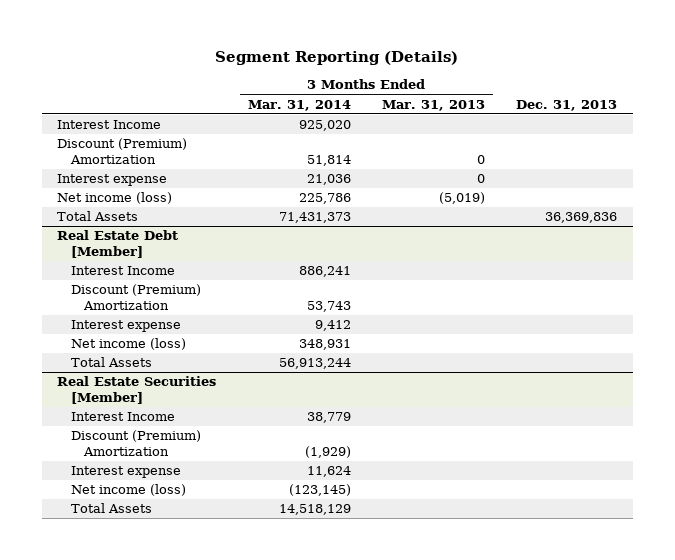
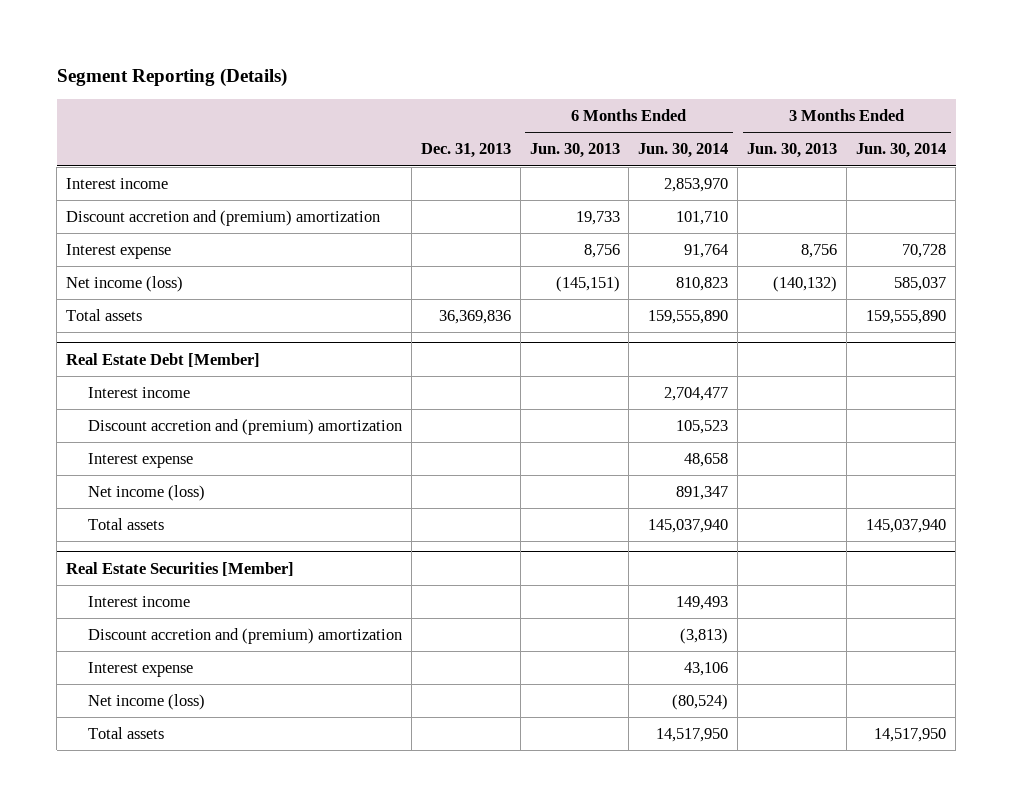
- | 3 Months Ended Mar. 31, 2014 | 3 Months Ended Mar. 31, 2013 | Dec. 31, 2013
+ | Dec. 31, 2013 | 6 Months Ended Jun. 30, 2013 | 6 Months Ended Jun. 30, 2014 | 3 Months Ended Jun. 30, 2013 | 3 Months Ended Jun. 30, 2014
- Interest Income | 925,020 | |
- Discount (Premium) Amortization | 51,814 | 0 |
+ Interest income | | | 2,853,970 | |
+ Discount accretion and (premium) amortization | | 19,733 | 101,710 | |
- Total Assets | 71,431,373 | | 36,369,836
+ Total assets | 36,369,836 | | 159,555,890 | | 159,555,890
@ Real Estate Debt [Member]
- Interest Income | 886,241 | |
- Discount (Premium) Amortization | 53,743 | |
+ Interest income | | | 2,704,477 | |
+ Discount accretion and (premium) amortization | | | 105,523 | |
- Total Assets | 56,913,244 | |
+ Total assets | | | 145,037,940 | | 145,037,940
@ Real Estate Securities [Member]
- Interest Income | 38,779 | |
- Discount (Premium) Amortization | (1,929) | |
+ Interest income | | | 149,493 | |
+ Discount accretion and (premium) amortization | | | (3,813) | |
- Total Assets | 14,518,129 | |
+ Total assets | | | 14,517,950 | | 14,517,950

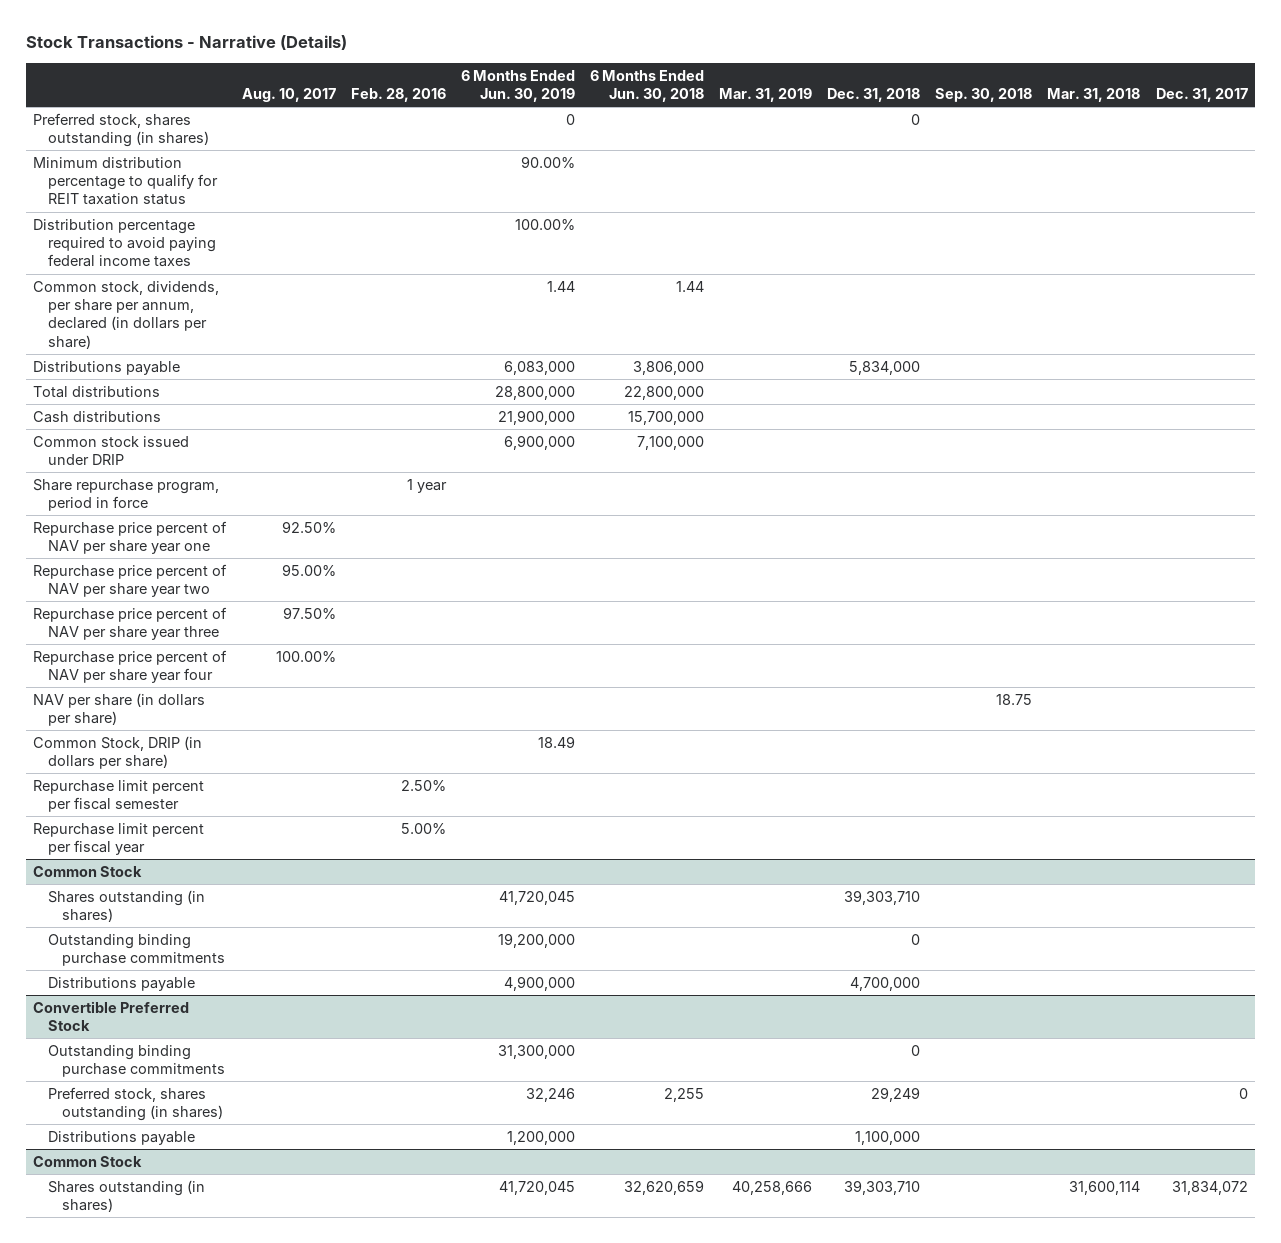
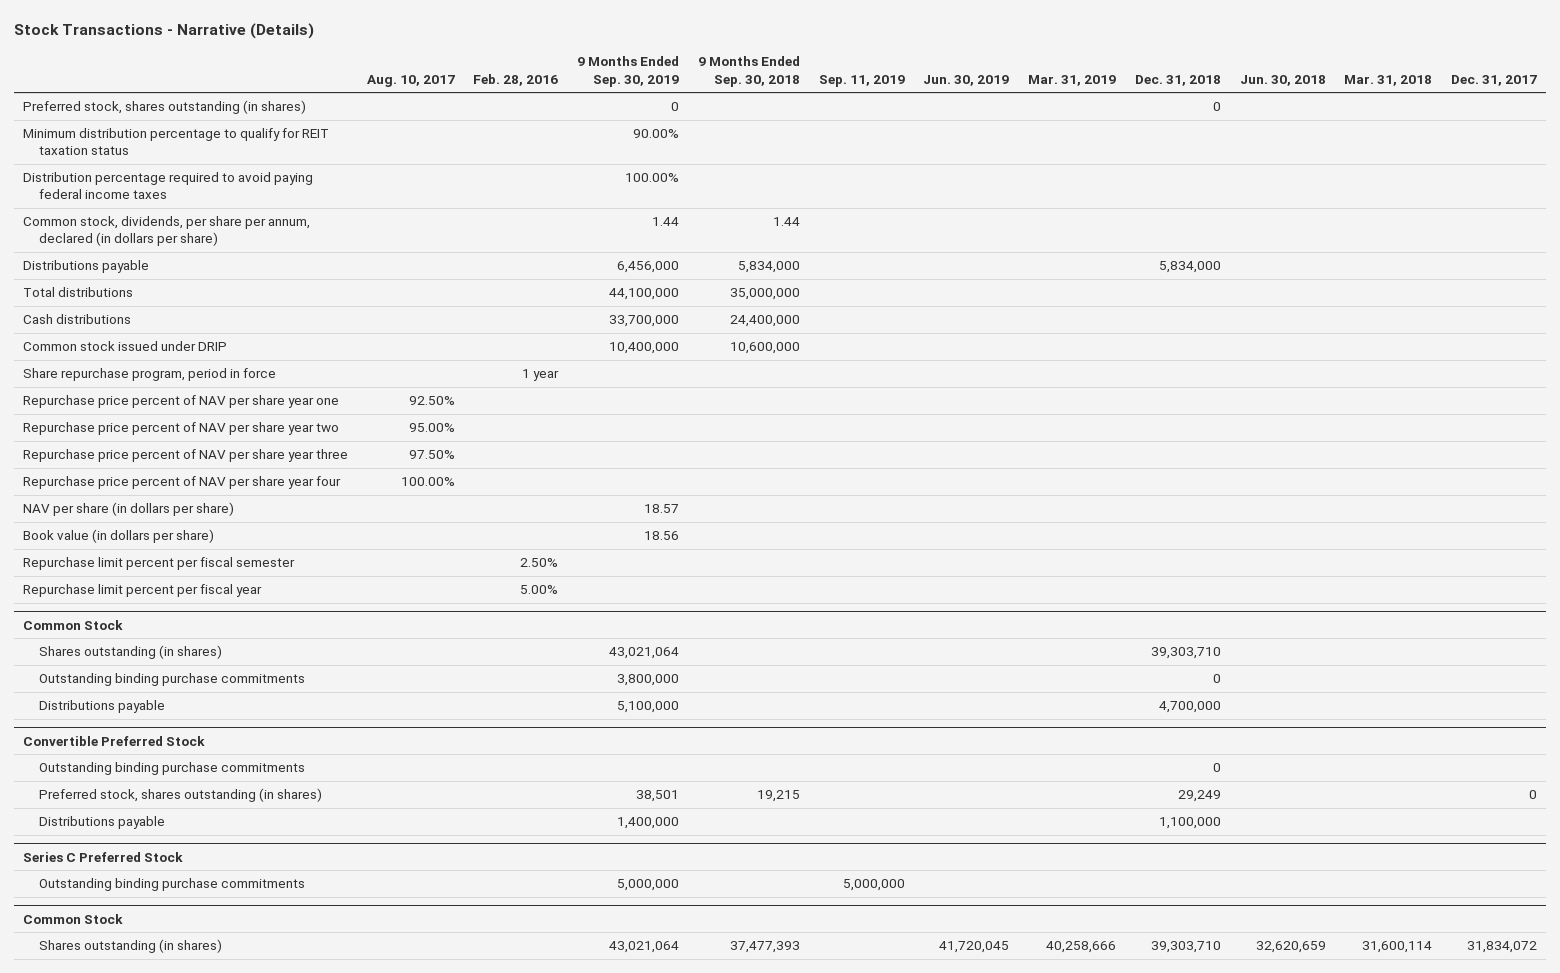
- | Aug. 10, 2017 | Feb. 28, 2016 | 6 Months Ended Jun. 30, 2019 | 6 Months Ended Jun. 30, 2018 | Mar. 31, 2019 | Dec. 31, 2018 | Sep. 30, 2018 | Mar. 31, 2018 | Dec. 31, 2017
+ | Aug. 10, 2017 | Feb. 28, 2016 | 9 Months Ended Sep. 30, 2019 | 9 Months Ended Sep. 30, 2018 | Sep. 11, 2019 | Jun. 30, 2019 | Mar. 31, 2019 | Dec. 31, 2018 | Jun. 30, 2018 | Mar. 31, 2018 | Dec. 31, 2017
- Common Stock, DRIP (in dollars per share) | | | 18.49 | | | | | |
+ Book value (in dollars per share) | | | 18.56 | | | | | | | |
+ Series C Preferred Stock
+ Outstanding binding purchase commitments | | | 5,000,000 | | 5,000,000 | | | | | |

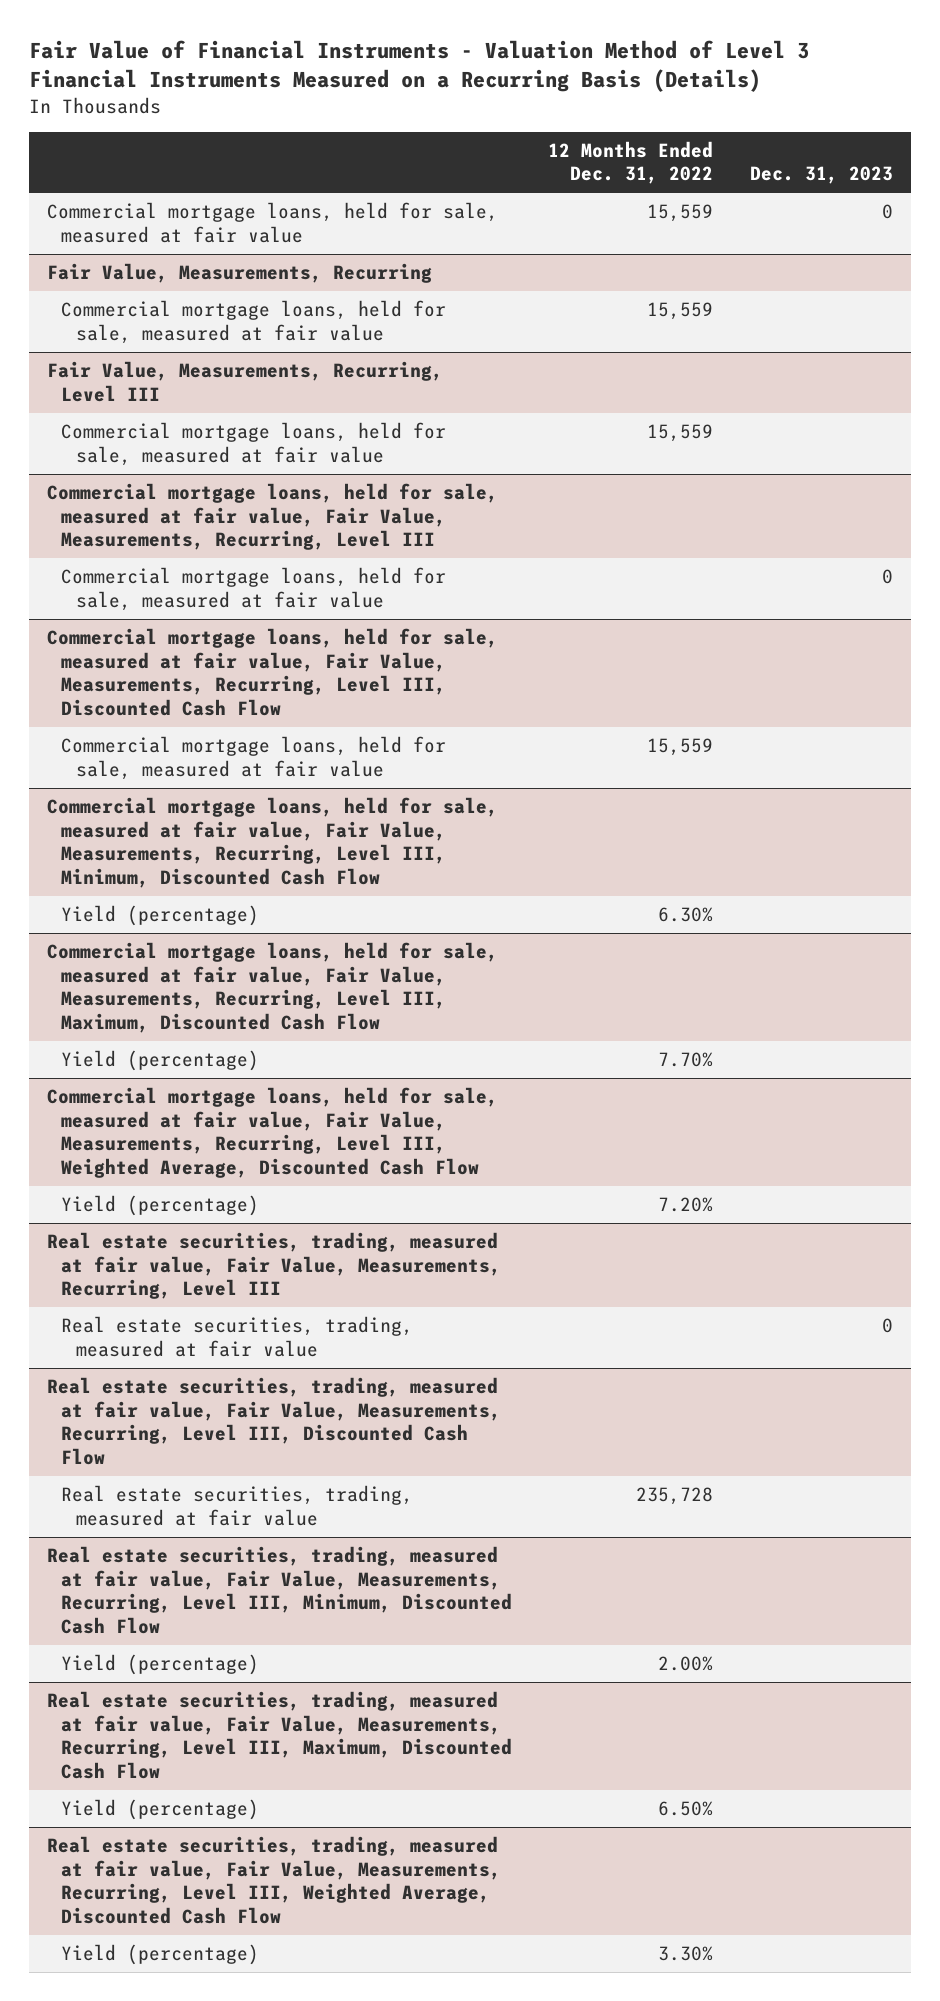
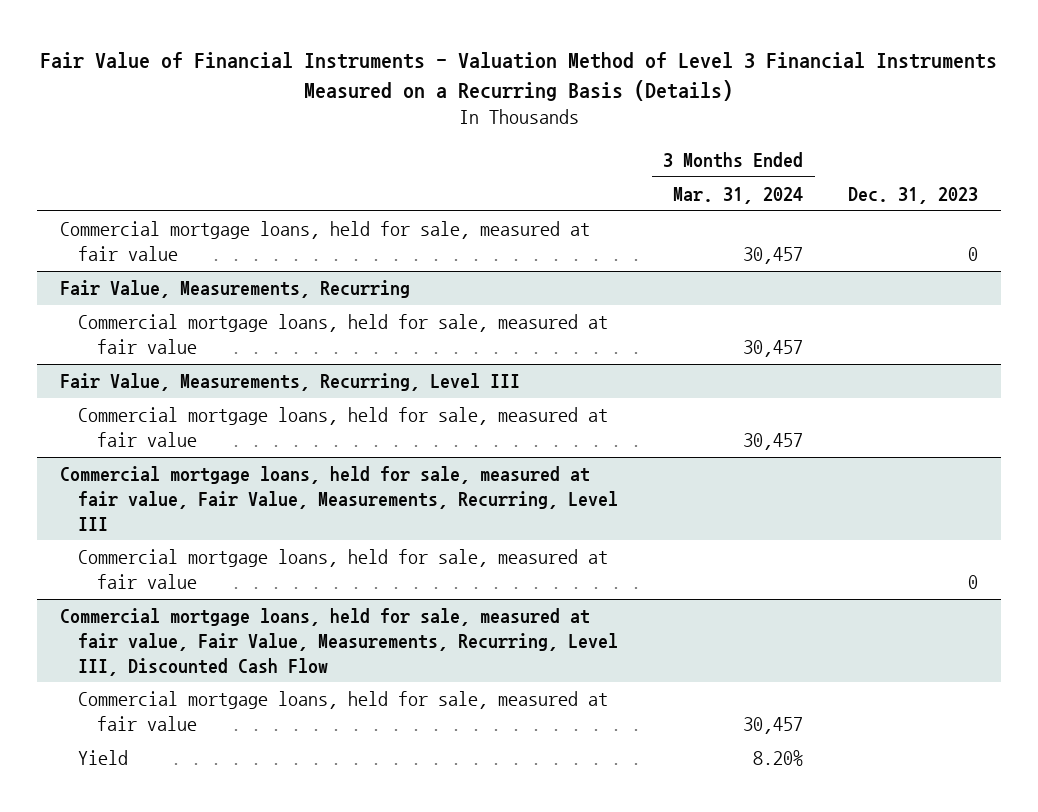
- | 12 Months Ended Dec. 31, 2022 | Dec. 31, 2023
+ | 3 Months Ended Mar. 31, 2024 | Dec. 31, 2023
- Commercial mortgage loans, held for sale, measured at fair value, Fair Value, Measurements, Recurring, Level III, Minimum, Discounted Cash Flow
- Yield (percentage) | 6.30% |
- Commercial mortgage loans, held for sale, measured at fair value, Fair Value, Measurements, Recurring, Level III, Maximum, Discounted Cash Flow
- Yield (percentage) | 7.70% |
- Commercial mortgage loans, held for sale, measured at fair value, Fair Value, Measurements, Recurring, Level III, Weighted Average, Discounted Cash Flow
- Yield (percentage) | 7.20% |
- Real estate securities, trading, measured at fair value, Fair Value, Measurements, Recurring, Level III
- Real estate securities, trading, measured at fair value | | 0
- Real estate securities, trading, measured at fair value, Fair Value, Measurements, Recurring, Level III, Discounted Cash Flow
- Real estate securities, trading, measured at fair value | 235,728 |
- Real estate securities, trading, measured at fair value, Fair Value, Measurements, Recurring, Level III, Minimum, Discounted Cash Flow
- Yield (percentage) | 2.00% |
- Real estate securities, trading, measured at fair value, Fair Value, Measurements, Recurring, Level III, Maximum, Discounted Cash Flow
- Yield (percentage) | 6.50% |
- Real estate securities, trading, measured at fair value, Fair Value, Measurements, Recurring, Level III, Weighted Average, Discounted Cash Flow
- Yield (percentage) | 3.30% |
@ Commercial mortgage loans, held for sale, measured at fair value, Fair Value, Measurements, Recurring, Level III, Discounted Cash Flow
+ Yield | 8.20% |

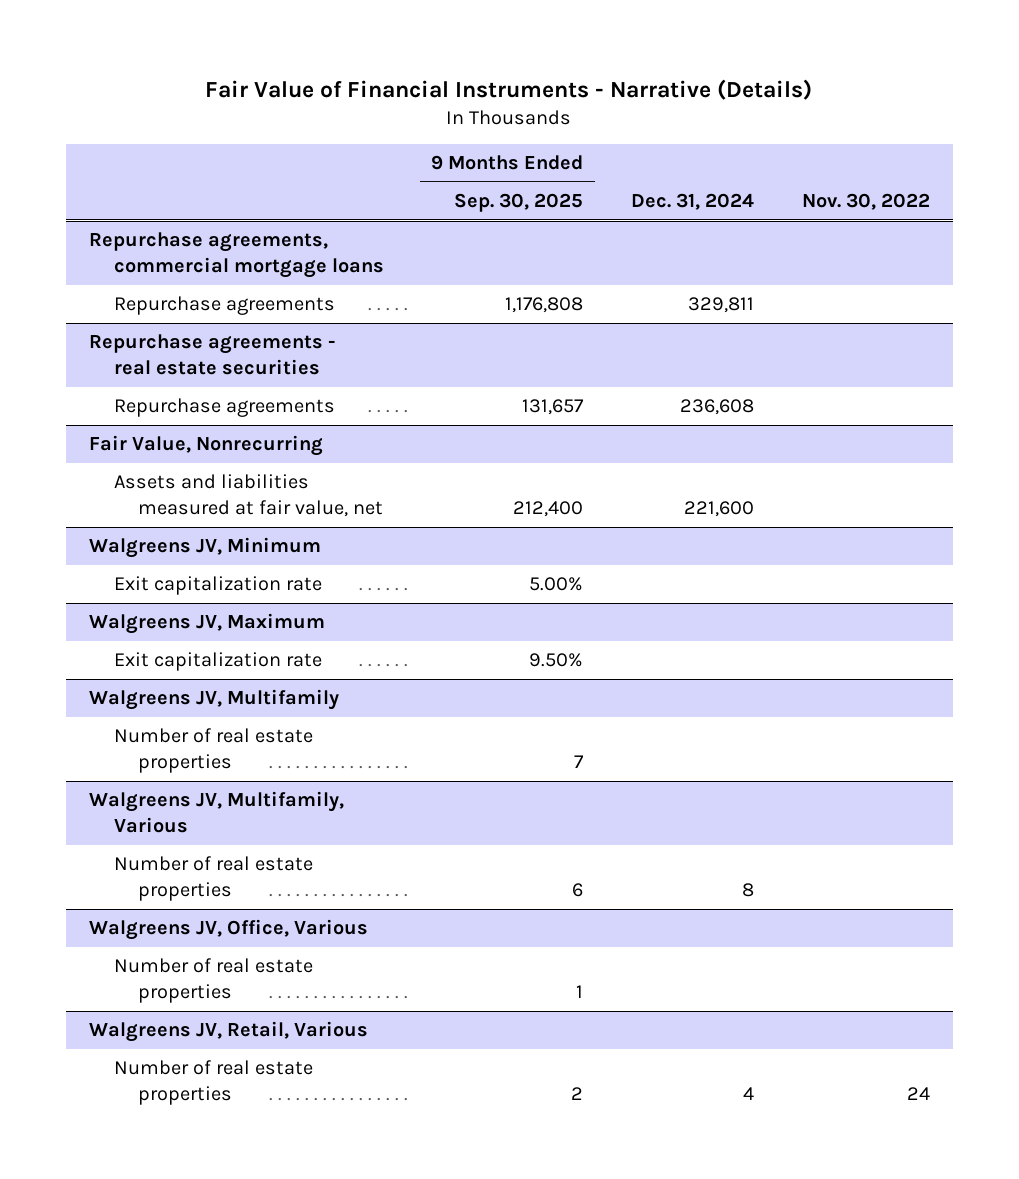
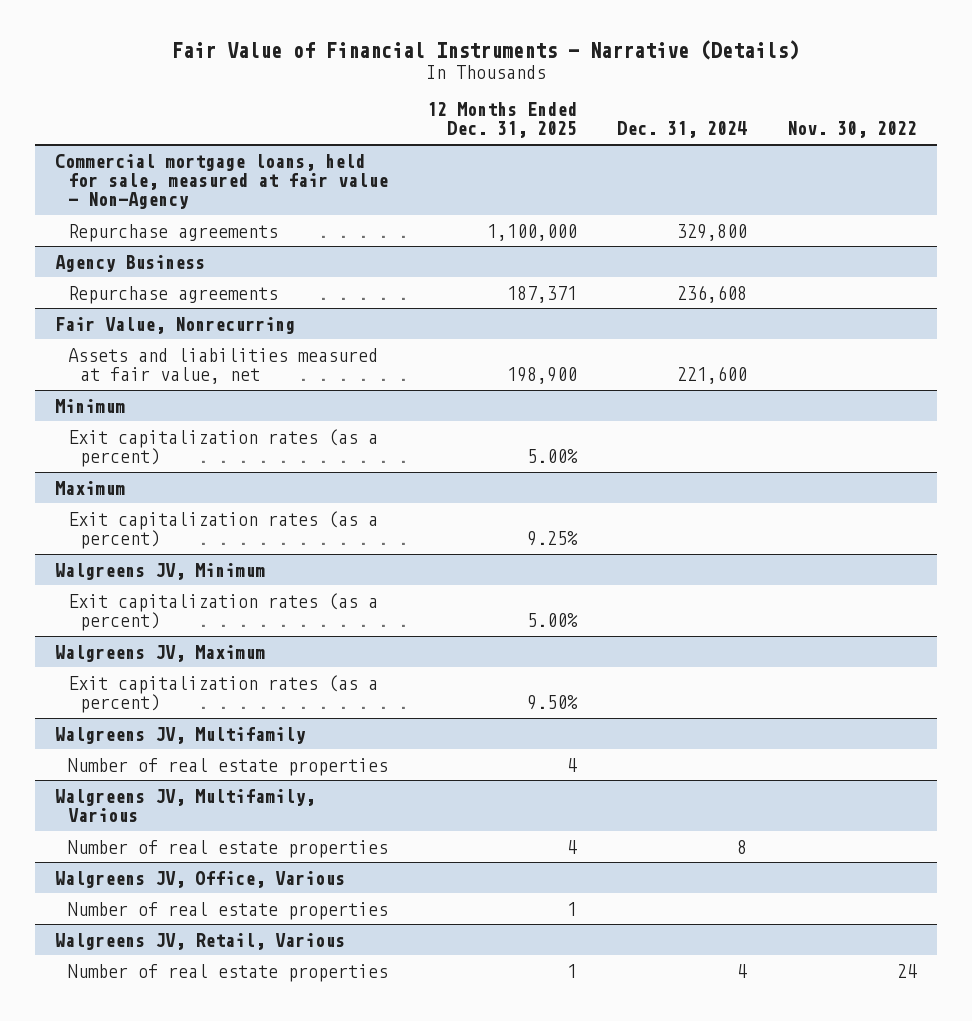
- | 9 Months Ended Sep. 30, 2025 | Dec. 31, 2024 | Nov. 30, 2022
+ | 12 Months Ended Dec. 31, 2025 | Dec. 31, 2024 | Nov. 30, 2022
- Repurchase agreements, commercial mortgage loans
- Repurchase agreements | 1,176,808 | 329,811 |
- Repurchase agreements - real estate securities
+ Commercial mortgage loans, held for sale, measured at fair value - Non-Agency
+ Repurchase agreements | 1,100,000 | 329,800 |
+ Agency Business
+ Minimum
+ Exit capitalization rates (as a percent) | 5.00% | |
+ Maximum
+ Exit capitalization rates (as a percent) | 9.25% | |
@ Walgreens JV, Minimum
- Exit capitalization rate | 5.00% | |
+ Exit capitalization rates (as a percent) | 5.00% | |
@ Walgreens JV, Maximum
- Exit capitalization rate | 9.50% | |
+ Exit capitalization rates (as a percent) | 9.50% | |

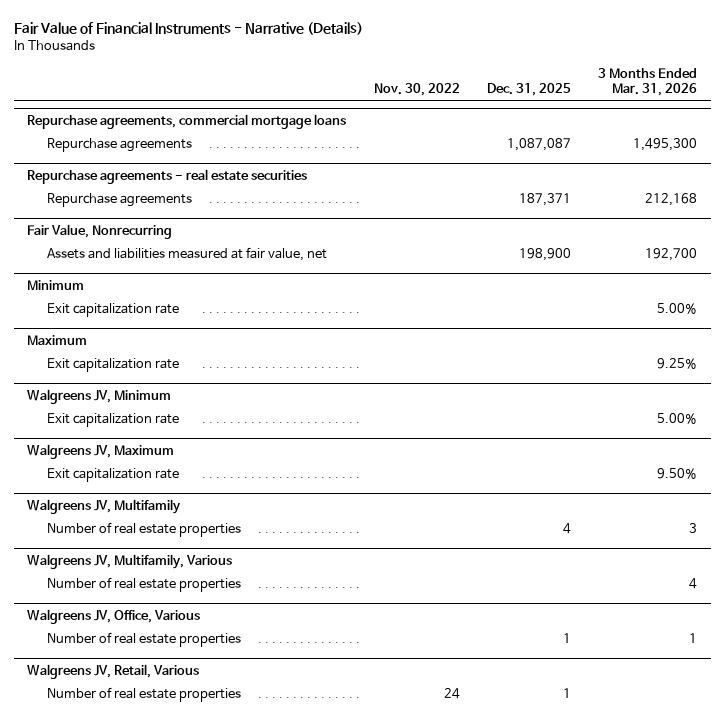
- | 12 Months Ended Dec. 31, 2025 | Dec. 31, 2024 | Nov. 30, 2022
+ | Nov. 30, 2022 | Dec. 31, 2025 | 3 Months Ended Mar. 31, 2026
- Commercial mortgage loans, held for sale, measured at fair value - Non-Agency
- Repurchase agreements | 1,100,000 | 329,800 |
- Agency Business
+ Repurchase agreements, commercial mortgage loans
+ Repurchase agreements | | 1,087,087 | 1,495,300
+ Repurchase agreements - real estate securities
@ Minimum
- Exit capitalization rates (as a percent) | 5.00% | |
+ Exit capitalization rate | | | 5.00%
@ Maximum
- Exit capitalization rates (as a percent) | 9.25% | |
+ Exit capitalization rate | | | 9.25%
@ Walgreens JV, Minimum
- Exit capitalization rates (as a percent) | 5.00% | |
+ Exit capitalization rate | | | 5.00%
@ Walgreens JV, Maximum
- Exit capitalization rates (as a percent) | 9.50% | |
+ Exit capitalization rate | | | 9.50%

